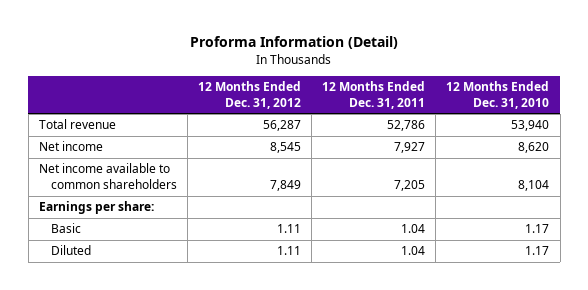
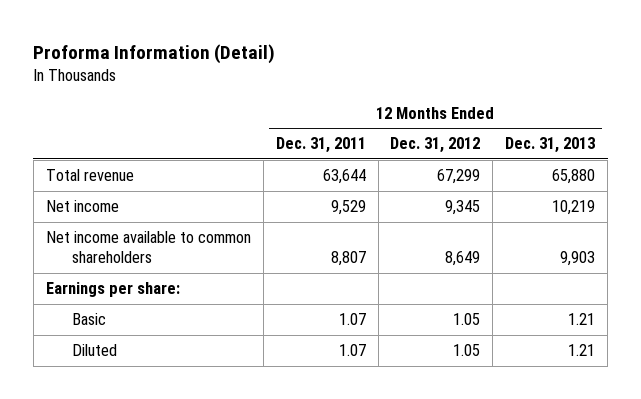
- | 12 Months Ended Dec. 31, 2012 | 12 Months Ended Dec. 31, 2011 | 12 Months Ended Dec. 31, 2010
+ | 12 Months Ended Dec. 31, 2011 | 12 Months Ended Dec. 31, 2012 | 12 Months Ended Dec. 31, 2013
- Total revenue | 56,287 | 52,786 | 53,940
- Net income | 8,545 | 7,927 | 8,620
- Net income available to common shareholders | 7,849 | 7,205 | 8,104
+ Total revenue | 63,644 | 67,299 | 65,880
+ Net income | 9,529 | 9,345 | 10,219
+ Net income available to common shareholders | 8,807 | 8,649 | 9,903
- Basic | 1.11 | 1.04 | 1.17
- Diluted | 1.11 | 1.04 | 1.17
+ Basic | 1.07 | 1.05 | 1.21
+ Diluted | 1.07 | 1.05 | 1.21

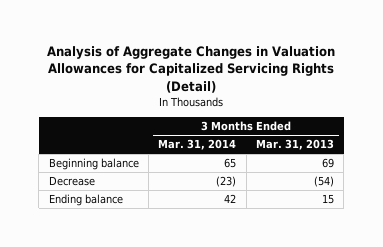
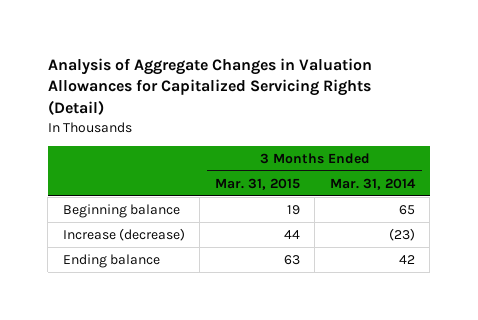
- | 3 Months Ended Mar. 31, 2014 | 3 Months Ended Mar. 31, 2013
+ | 3 Months Ended Mar. 31, 2015 | 3 Months Ended Mar. 31, 2014
- Decrease | (23) | (54)
+ Increase (decrease) | 44 | (23)

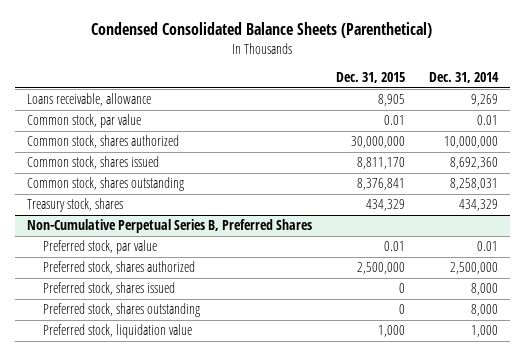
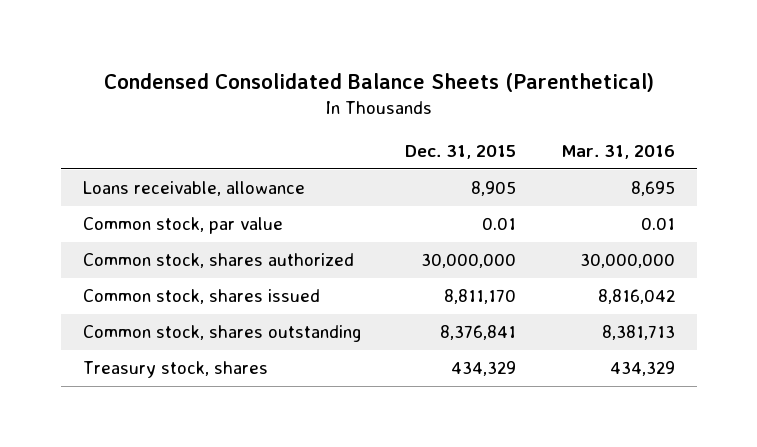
- | Dec. 31, 2015 | Dec. 31, 2014
+ | Dec. 31, 2015 | Mar. 31, 2016
- Non-Cumulative Perpetual Series B, Preferred Shares
- Preferred stock, par value | 0.01 | 0.01
- Preferred stock, shares authorized | 2,500,000 | 2,500,000
- Preferred stock, shares issued | 0 | 8,000
- Preferred stock, shares outstanding | 0 | 8,000
- Preferred stock, liquidation value | 1,000 | 1,000

